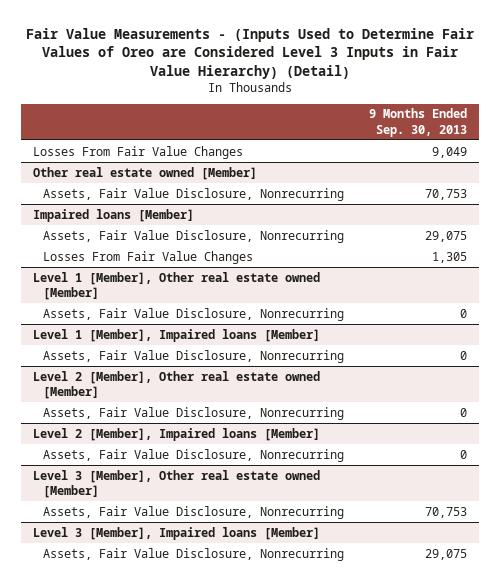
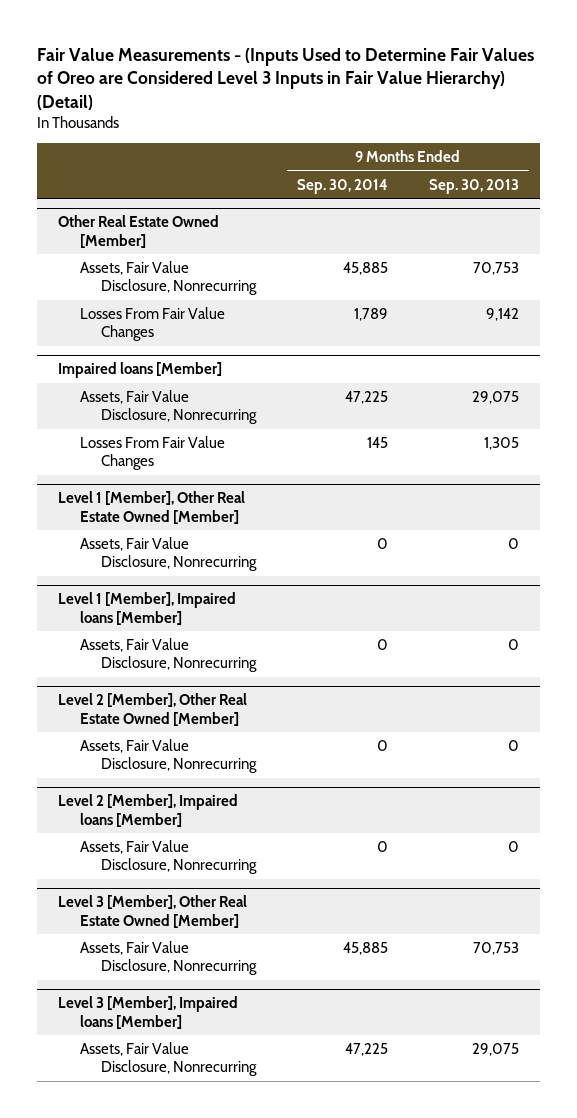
- | 9 Months Ended Sep. 30, 2013
+ | 9 Months Ended Sep. 30, 2014 | 9 Months Ended Sep. 30, 2013
- Losses From Fair Value Changes | 9,049
- Other real estate owned [Member]
+ Other Real Estate Owned [Member]
+ Losses From Fair Value Changes | 1,789 | 9,142
- Level 1 [Member], Other real estate owned [Member]
+ Level 1 [Member], Other Real Estate Owned [Member]
- Level 2 [Member], Other real estate owned [Member]
+ Level 2 [Member], Other Real Estate Owned [Member]
- Level 3 [Member], Other real estate owned [Member]
+ Level 3 [Member], Other Real Estate Owned [Member]

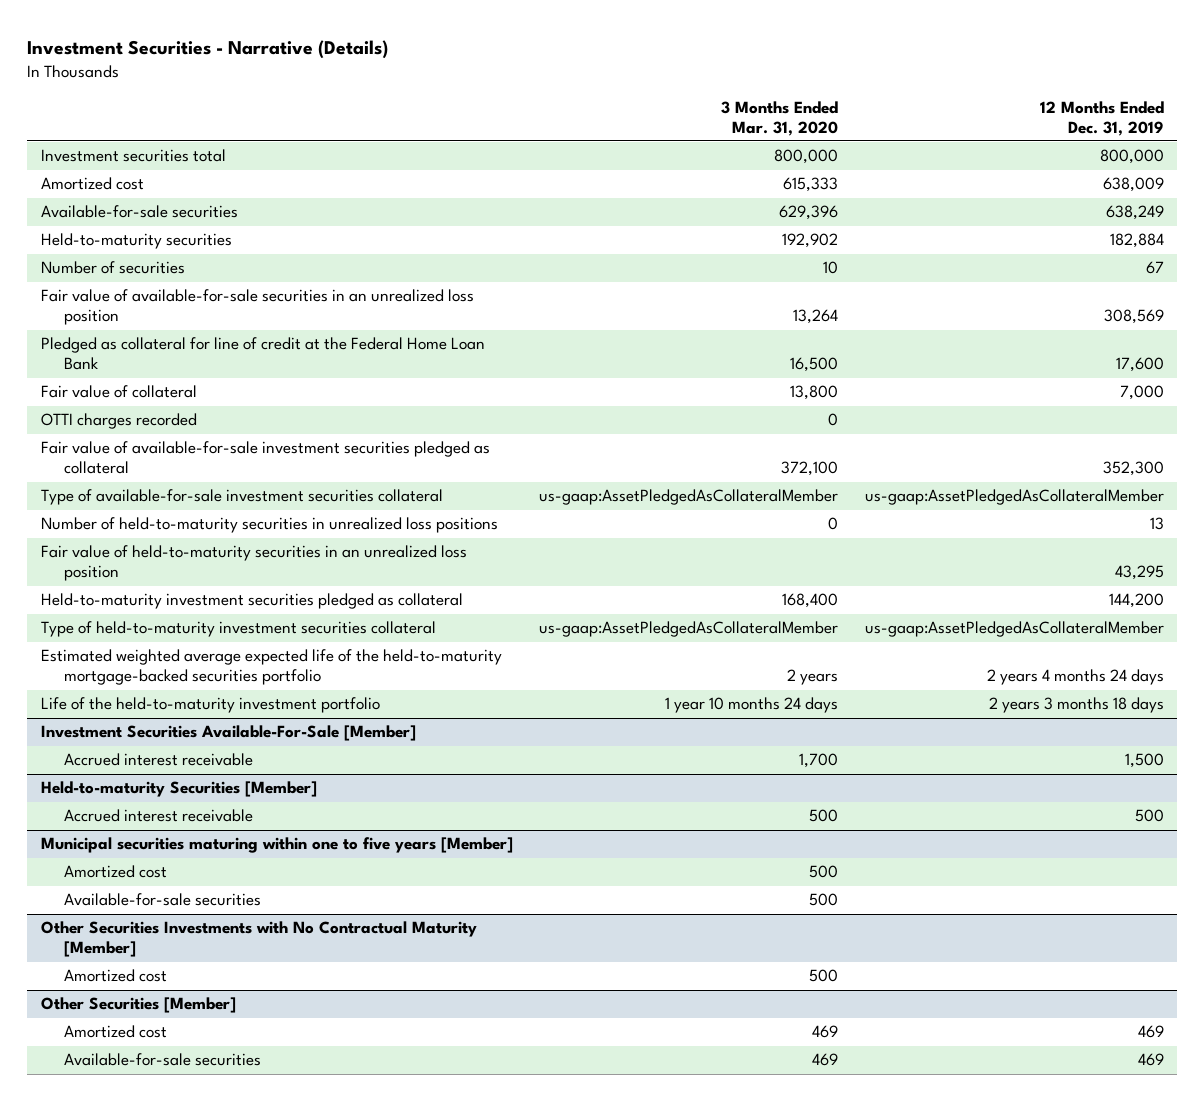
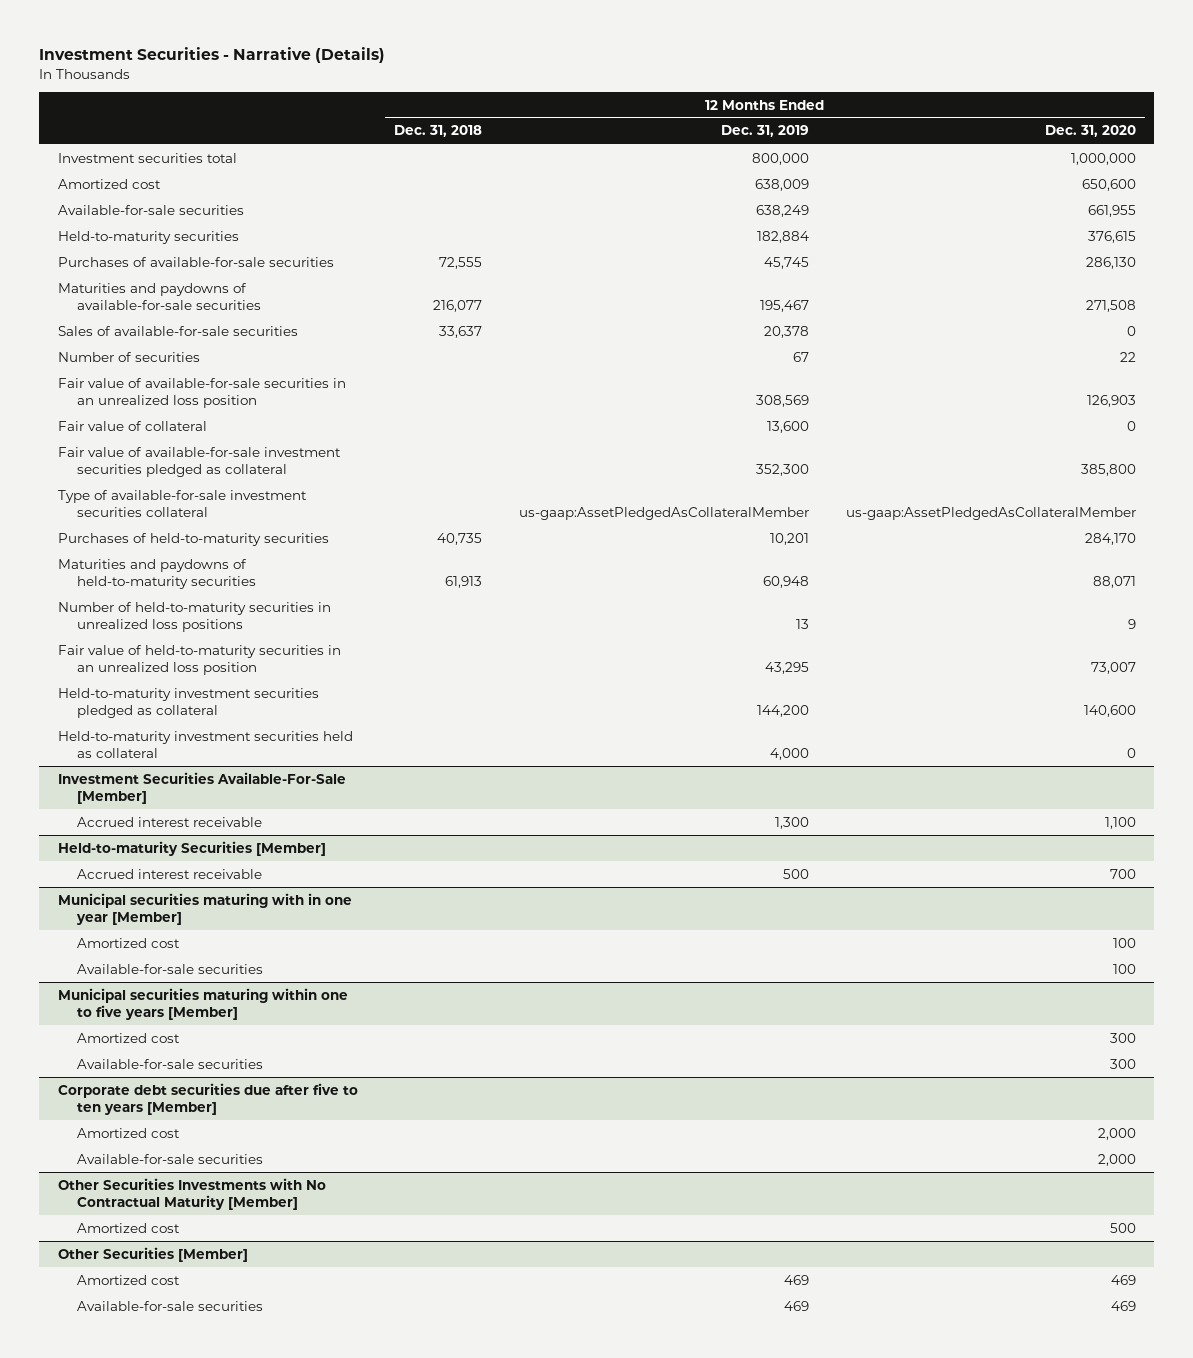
- | 3 Months Ended Mar. 31, 2020 | 12 Months Ended Dec. 31, 2019
+ | 12 Months Ended Dec. 31, 2018 | 12 Months Ended Dec. 31, 2019 | 12 Months Ended Dec. 31, 2020
+ Purchases of available-for-sale securities | 72,555 | 45,745 | 286,130
+ Maturities and paydowns of available-for-sale securities | 216,077 | 195,467 | 271,508
+ Sales of available-for-sale securities | 33,637 | 20,378 | 0
- Pledged as collateral for line of credit at the Federal Home Loan Bank | 16,500 | 17,600
- Fair value of collateral | 13,800 | 7,000
- OTTI charges recorded | 0 |
+ Fair value of collateral | | 13,600 | 0
+ Purchases of held-to-maturity securities | 40,735 | 10,201 | 284,170
+ Maturities and paydowns of held-to-maturity securities | 61,913 | 60,948 | 88,071
- Type of held-to-maturity investment securities collateral | us-gaap:AssetPledgedAsCollateralMember | us-gaap:AssetPledgedAsCollateralMember
- Estimated weighted average expected life of the held-to-maturity mortgage-backed securities portfolio | 2 years | 2 years 4 months 24 days
- Life of the held-to-maturity investment portfolio | 1 year 10 months 24 days | 2 years 3 months 18 days
+ Held-to-maturity investment securities held as collateral | | 4,000 | 0
@ Investment Securities Available-For-Sale [Member]
- Accrued interest receivable | 1,700 | 1,500
+ Accrued interest receivable | | 1,300 | 1,100
+ Municipal securities maturing with in one year [Member]
+ Amortized cost | | | 100
+ Available-for-sale securities | | | 100
+ Corporate debt securities due after five to ten years [Member]
+ Amortized cost | | | 2,000
+ Available-for-sale securities | | | 2,000

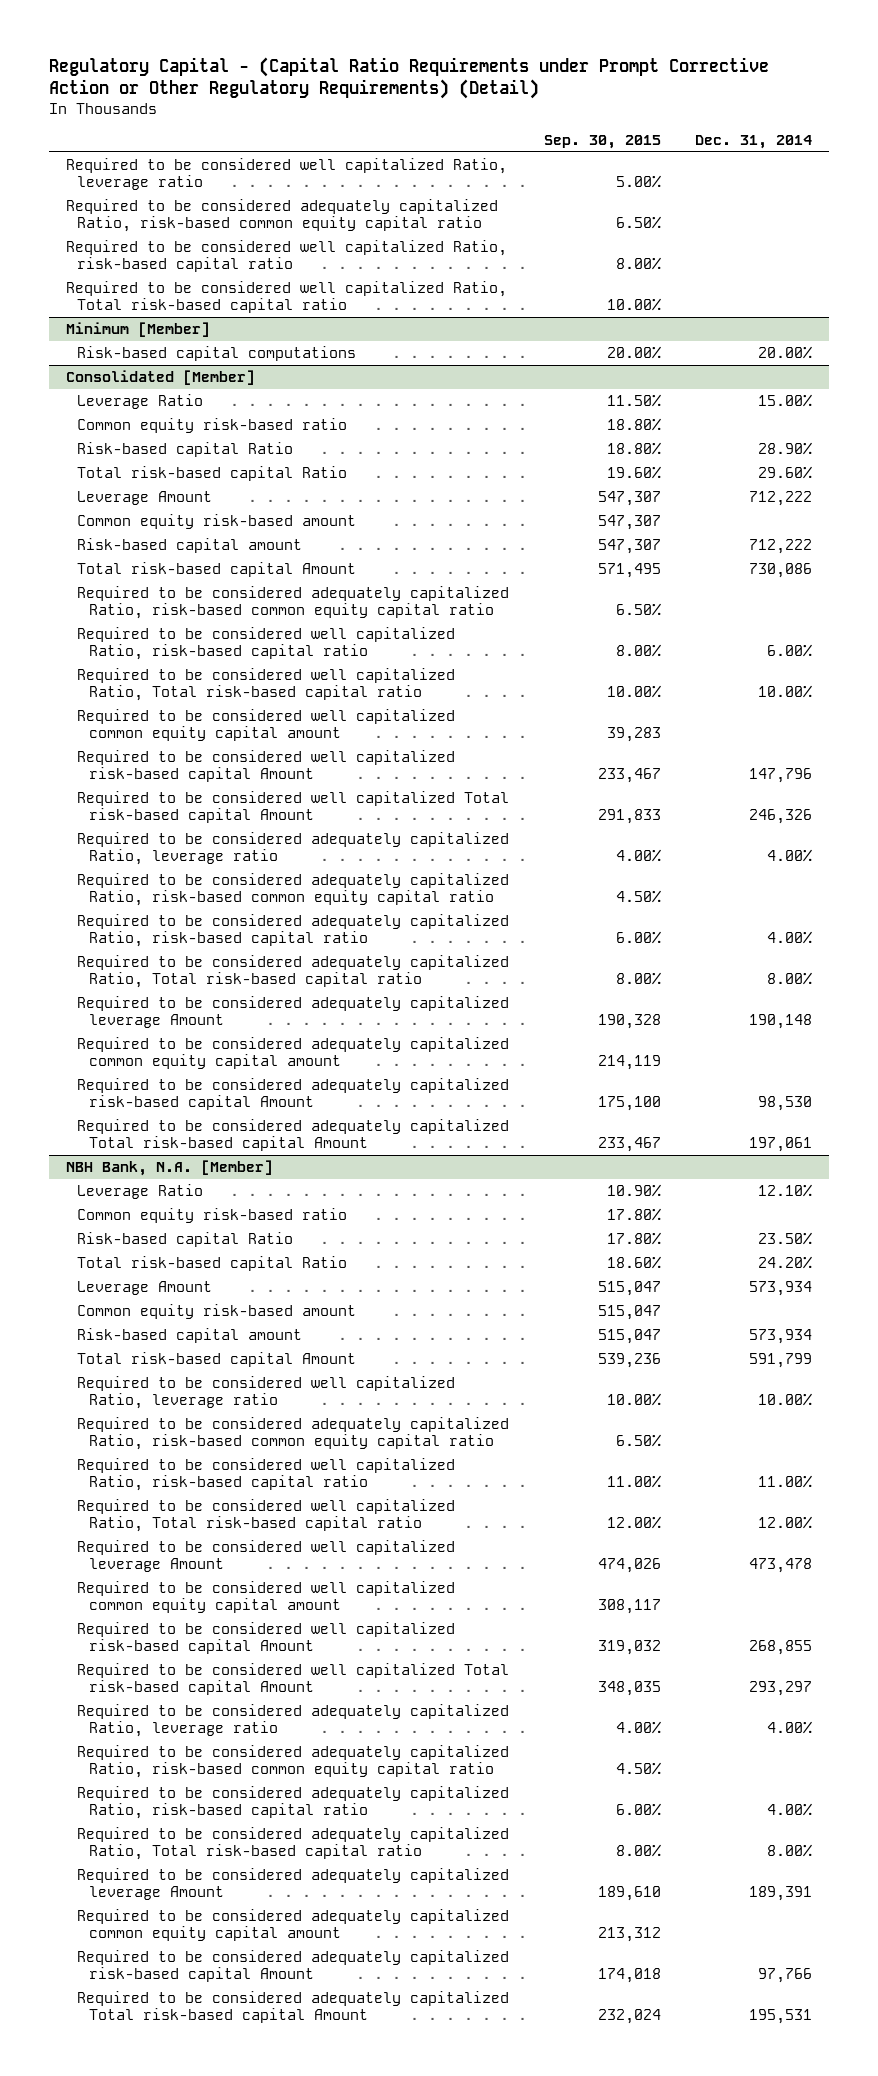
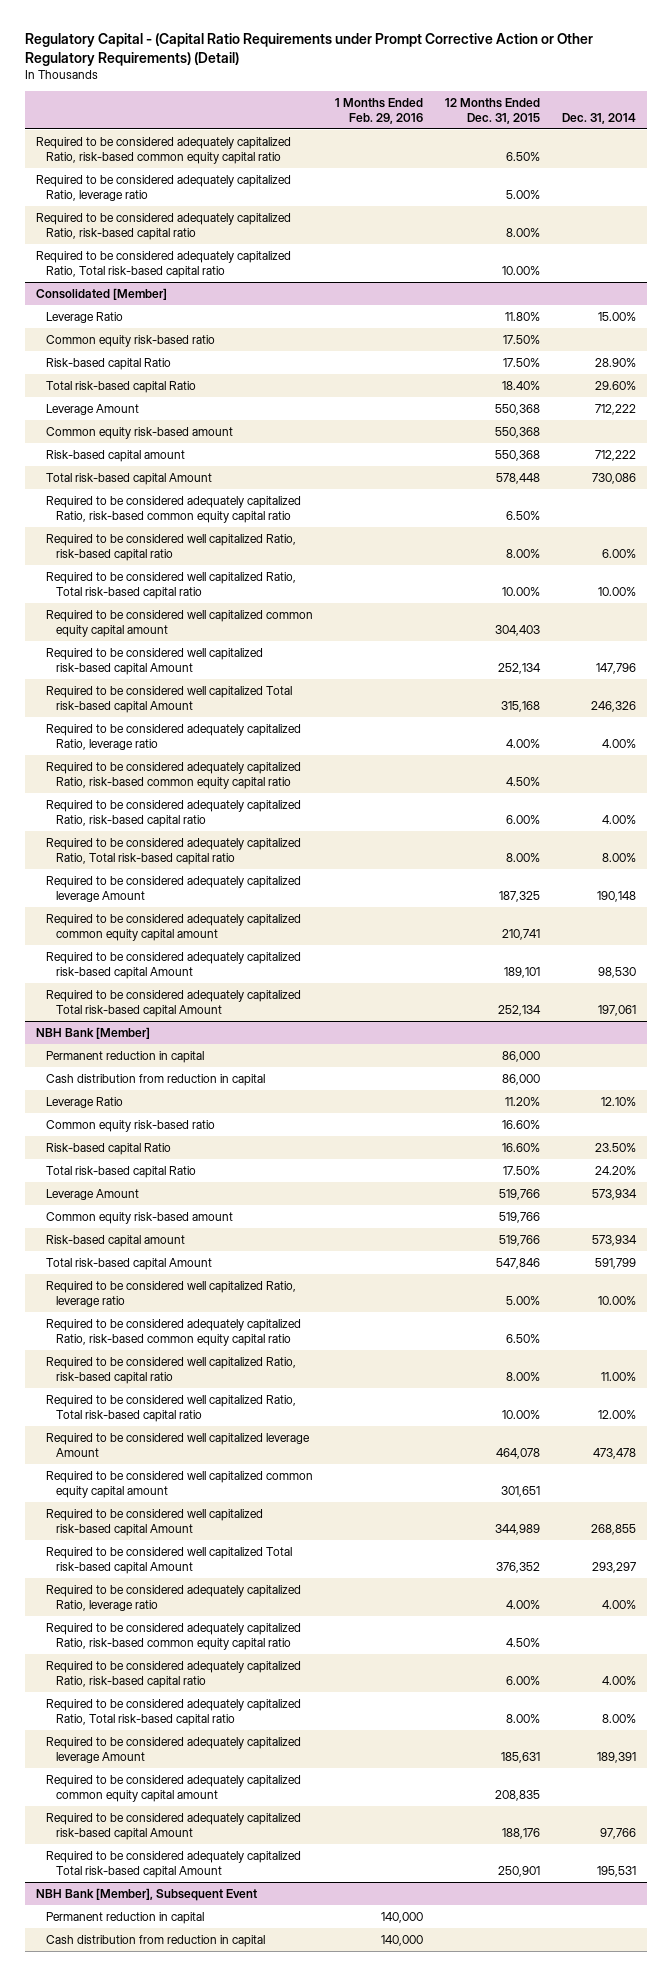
- | Sep. 30, 2015 | Dec. 31, 2014
+ | 1 Months Ended Feb. 29, 2016 | 12 Months Ended Dec. 31, 2015 | Dec. 31, 2014
- Required to be considered well capitalized Ratio, leverage ratio | 5.00% |
- Required to be considered well capitalized Ratio, risk-based capital ratio | 8.00% |
- Required to be considered well capitalized Ratio, Total risk-based capital ratio | 10.00% |
- Minimum [Member]
- Risk-based capital computations | 20.00% | 20.00%
+ Required to be considered adequately capitalized Ratio, leverage ratio | | 5.00% |
+ Required to be considered adequately capitalized Ratio, risk-based capital ratio | | 8.00% |
+ Required to be considered adequately capitalized Ratio, Total risk-based capital ratio | | 10.00% |
- NBH Bank, N.A. [Member]
+ NBH Bank [Member]
+ Permanent reduction in capital | | 86,000 |
+ Cash distribution from reduction in capital | | 86,000 |
+ NBH Bank [Member], Subsequent Event
+ Permanent reduction in capital | 140,000 | |
+ Cash distribution from reduction in capital | 140,000 | |

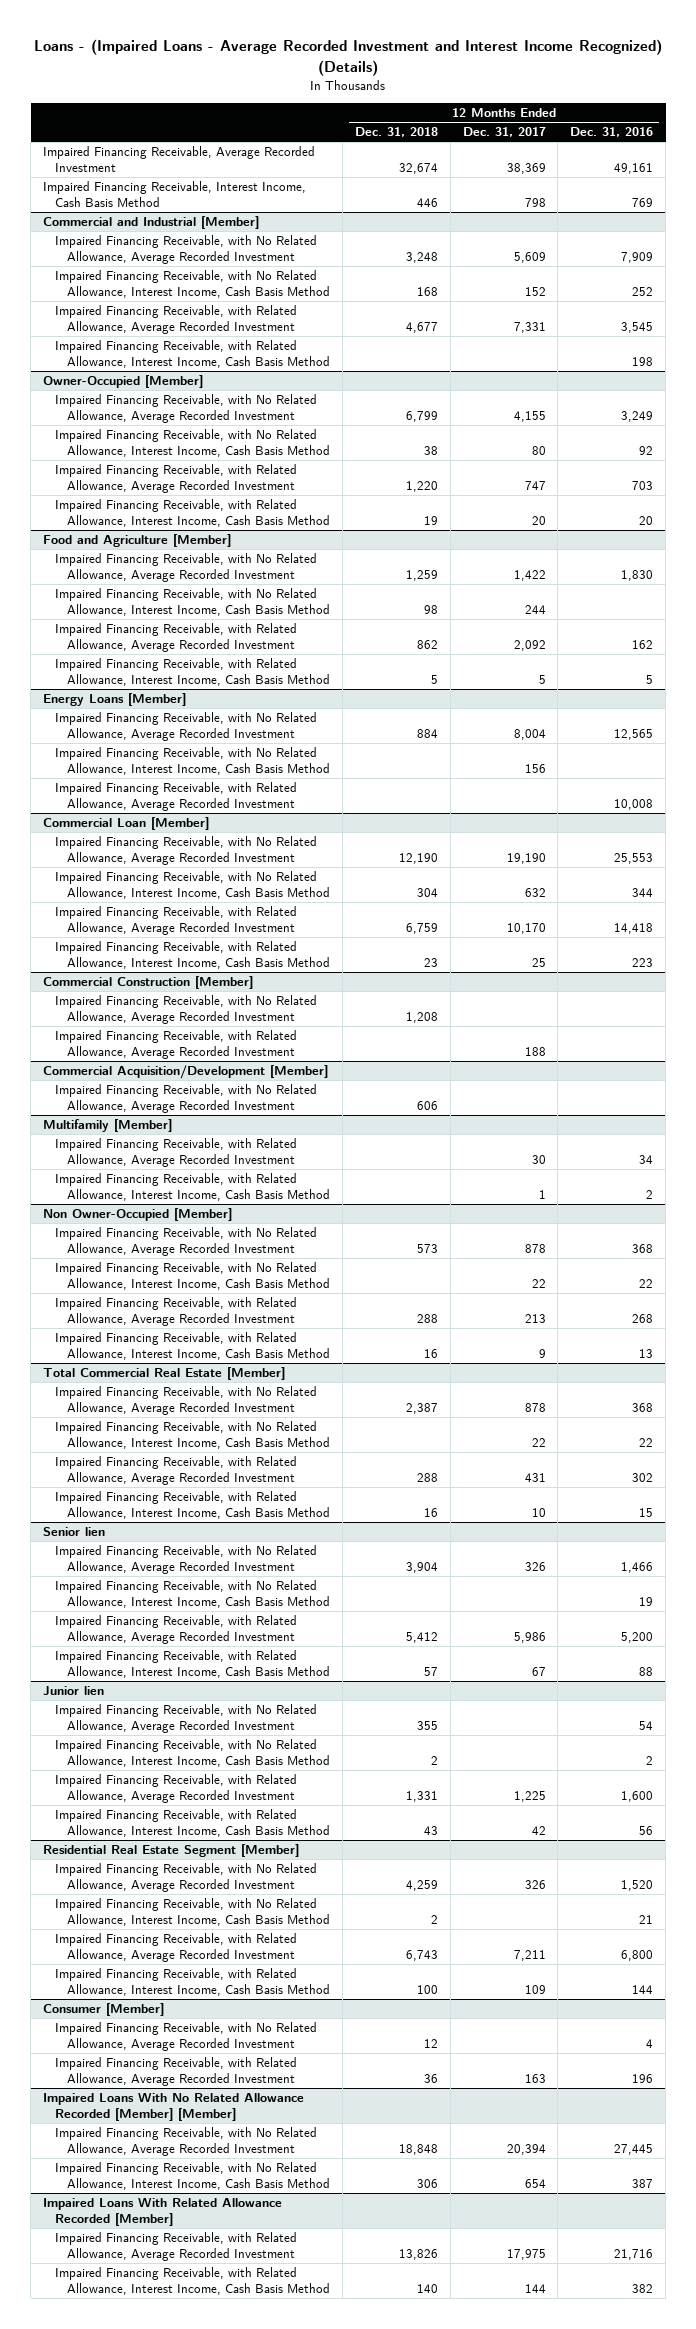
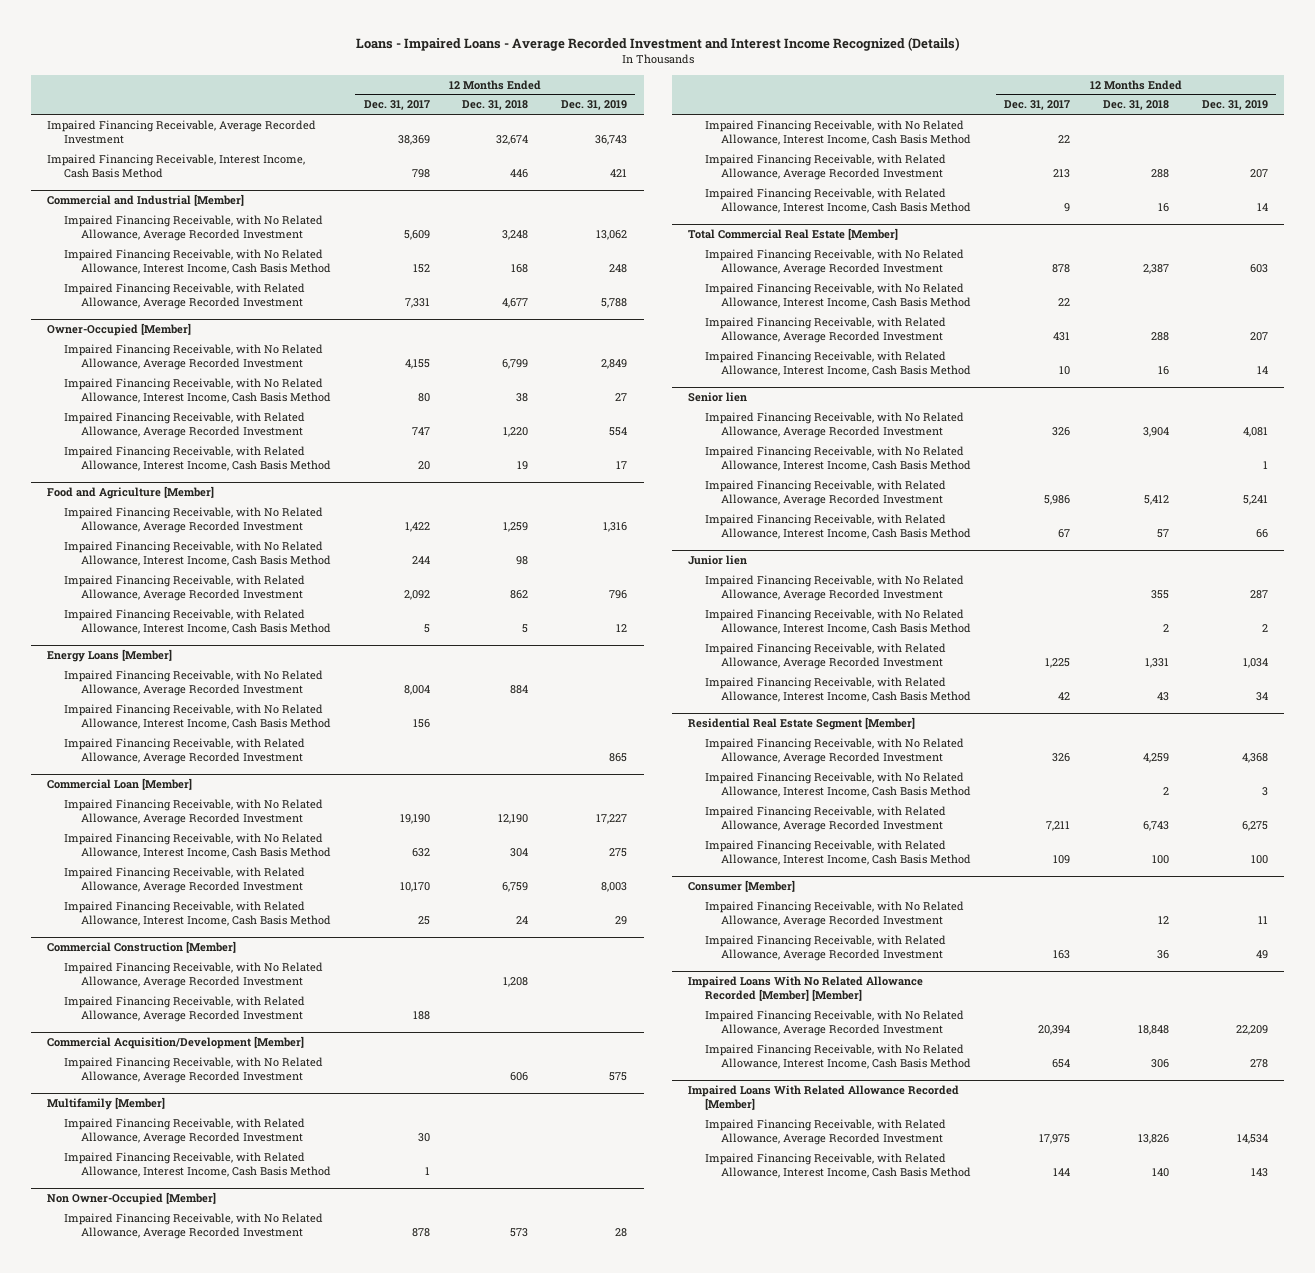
- Loans - (Impaired Loans - Average Recorded Investment and Interest Income Recognized) (Details)
+ Loans - Impaired Loans - Average Recorded Investment and Interest Income Recognized (Details)
- | 12 Months Ended Dec. 31, 2018 | 12 Months Ended Dec. 31, 2017 | 12 Months Ended Dec. 31, 2016
+ | 12 Months Ended Dec. 31, 2017 | 12 Months Ended Dec. 31, 2018 | 12 Months Ended Dec. 31, 2019
@ Commercial and Industrial [Member]
- Impaired Financing Receivable, with Related Allowance, Interest Income, Cash Basis Method | | | 198
@ Commercial Loan [Member]
- Impaired Financing Receivable, with Related Allowance, Interest Income, Cash Basis Method | 23 | 25 | 223
+ Impaired Financing Receivable, with Related Allowance, Interest Income, Cash Basis Method | 25 | 24 | 29

